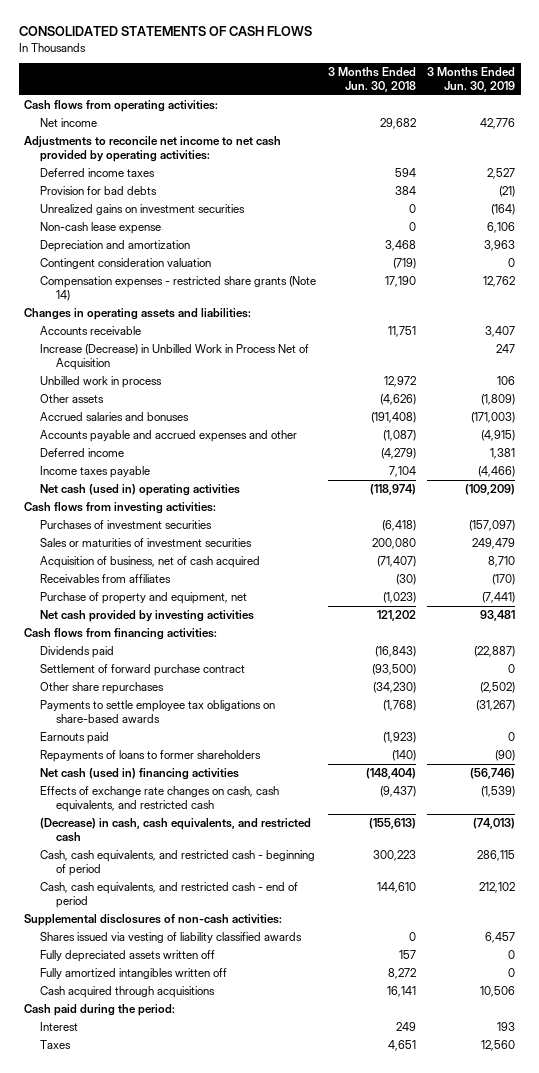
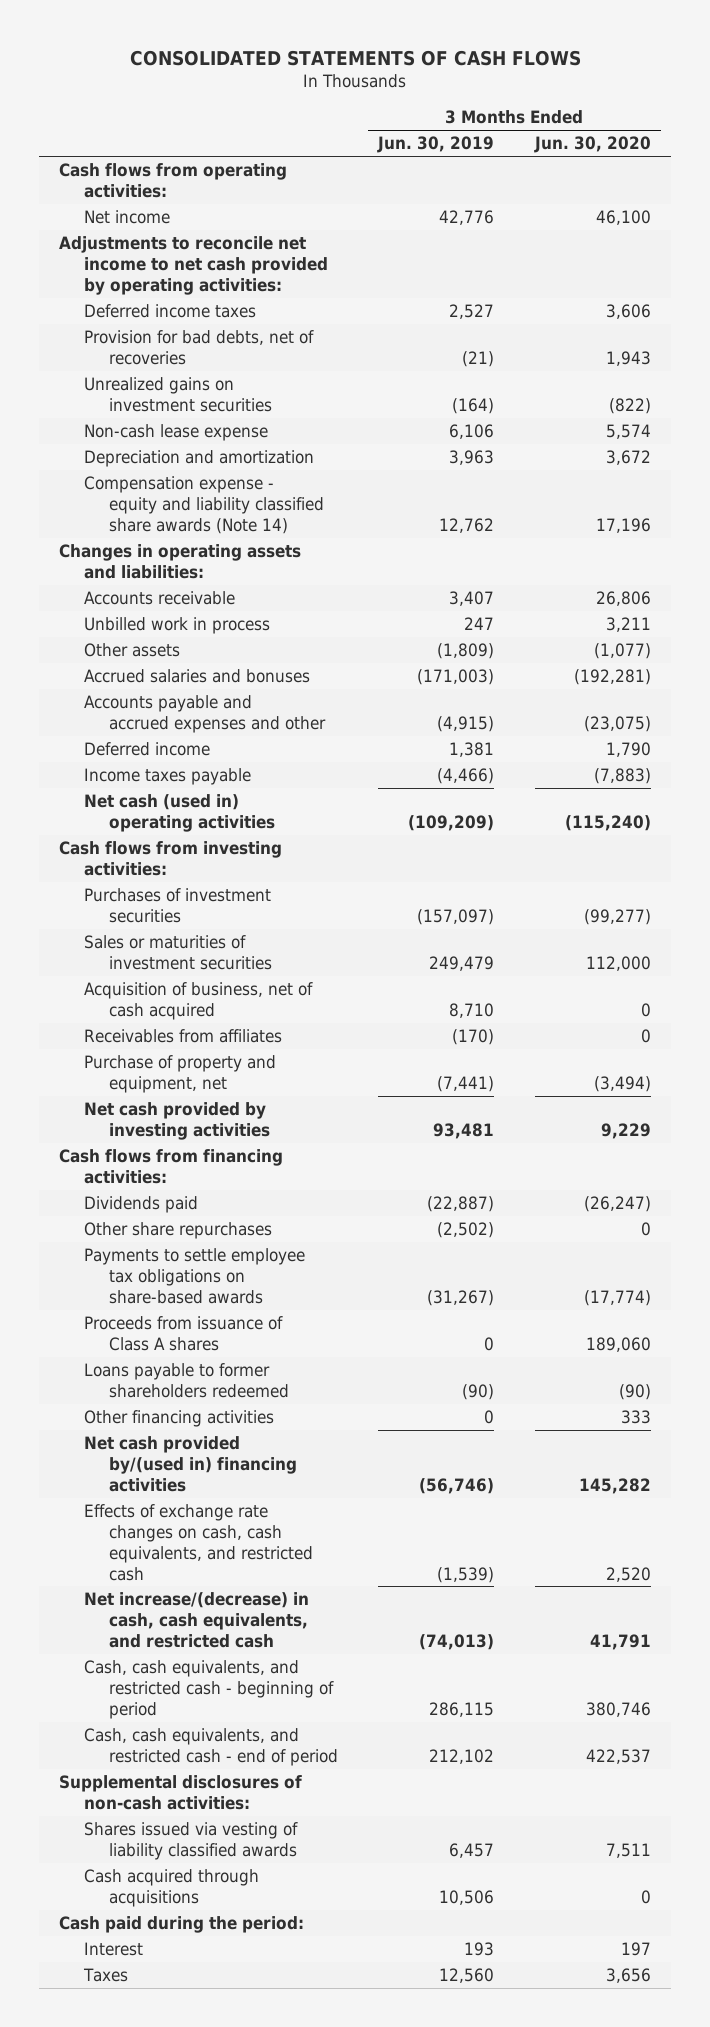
- | 3 Months Ended Jun. 30, 2018 | 3 Months Ended Jun. 30, 2019
+ | 3 Months Ended Jun. 30, 2019 | 3 Months Ended Jun. 30, 2020
- Provision for bad debts | 384 | (21)
+ Provision for bad debts, net of recoveries | (21) | 1,943
- Contingent consideration valuation | (719) | 0
- Compensation expenses - restricted share grants (Note 14) | 17,190 | 12,762
+ Compensation expense - equity and liability classified share awards (Note 14) | 12,762 | 17,196
- Increase (Decrease) in Unbilled Work in Process Net of Acquisition | | 247
- Unbilled work in process | 12,972 | 106
+ Unbilled work in process | 247 | 3,211
- Settlement of forward purchase contract | (93,500) | 0
- Earnouts paid | (1,923) | 0
- Repayments of loans to former shareholders | (140) | (90)
- Net cash (used in) financing activities | (148,404) | (56,746)
+ Proceeds from issuance of Class A shares | 0 | 189,060
+ Loans payable to former shareholders redeemed | (90) | (90)
+ Other financing activities | 0 | 333
+ Net cash provided by/(used in) financing activities | (56,746) | 145,282
- (Decrease) in cash, cash equivalents, and restricted cash | (155,613) | (74,013)
+ Net increase/(decrease) in cash, cash equivalents, and restricted cash | (74,013) | 41,791
- Fully depreciated assets written off | 157 | 0
- Fully amortized intangibles written off | 8,272 | 0

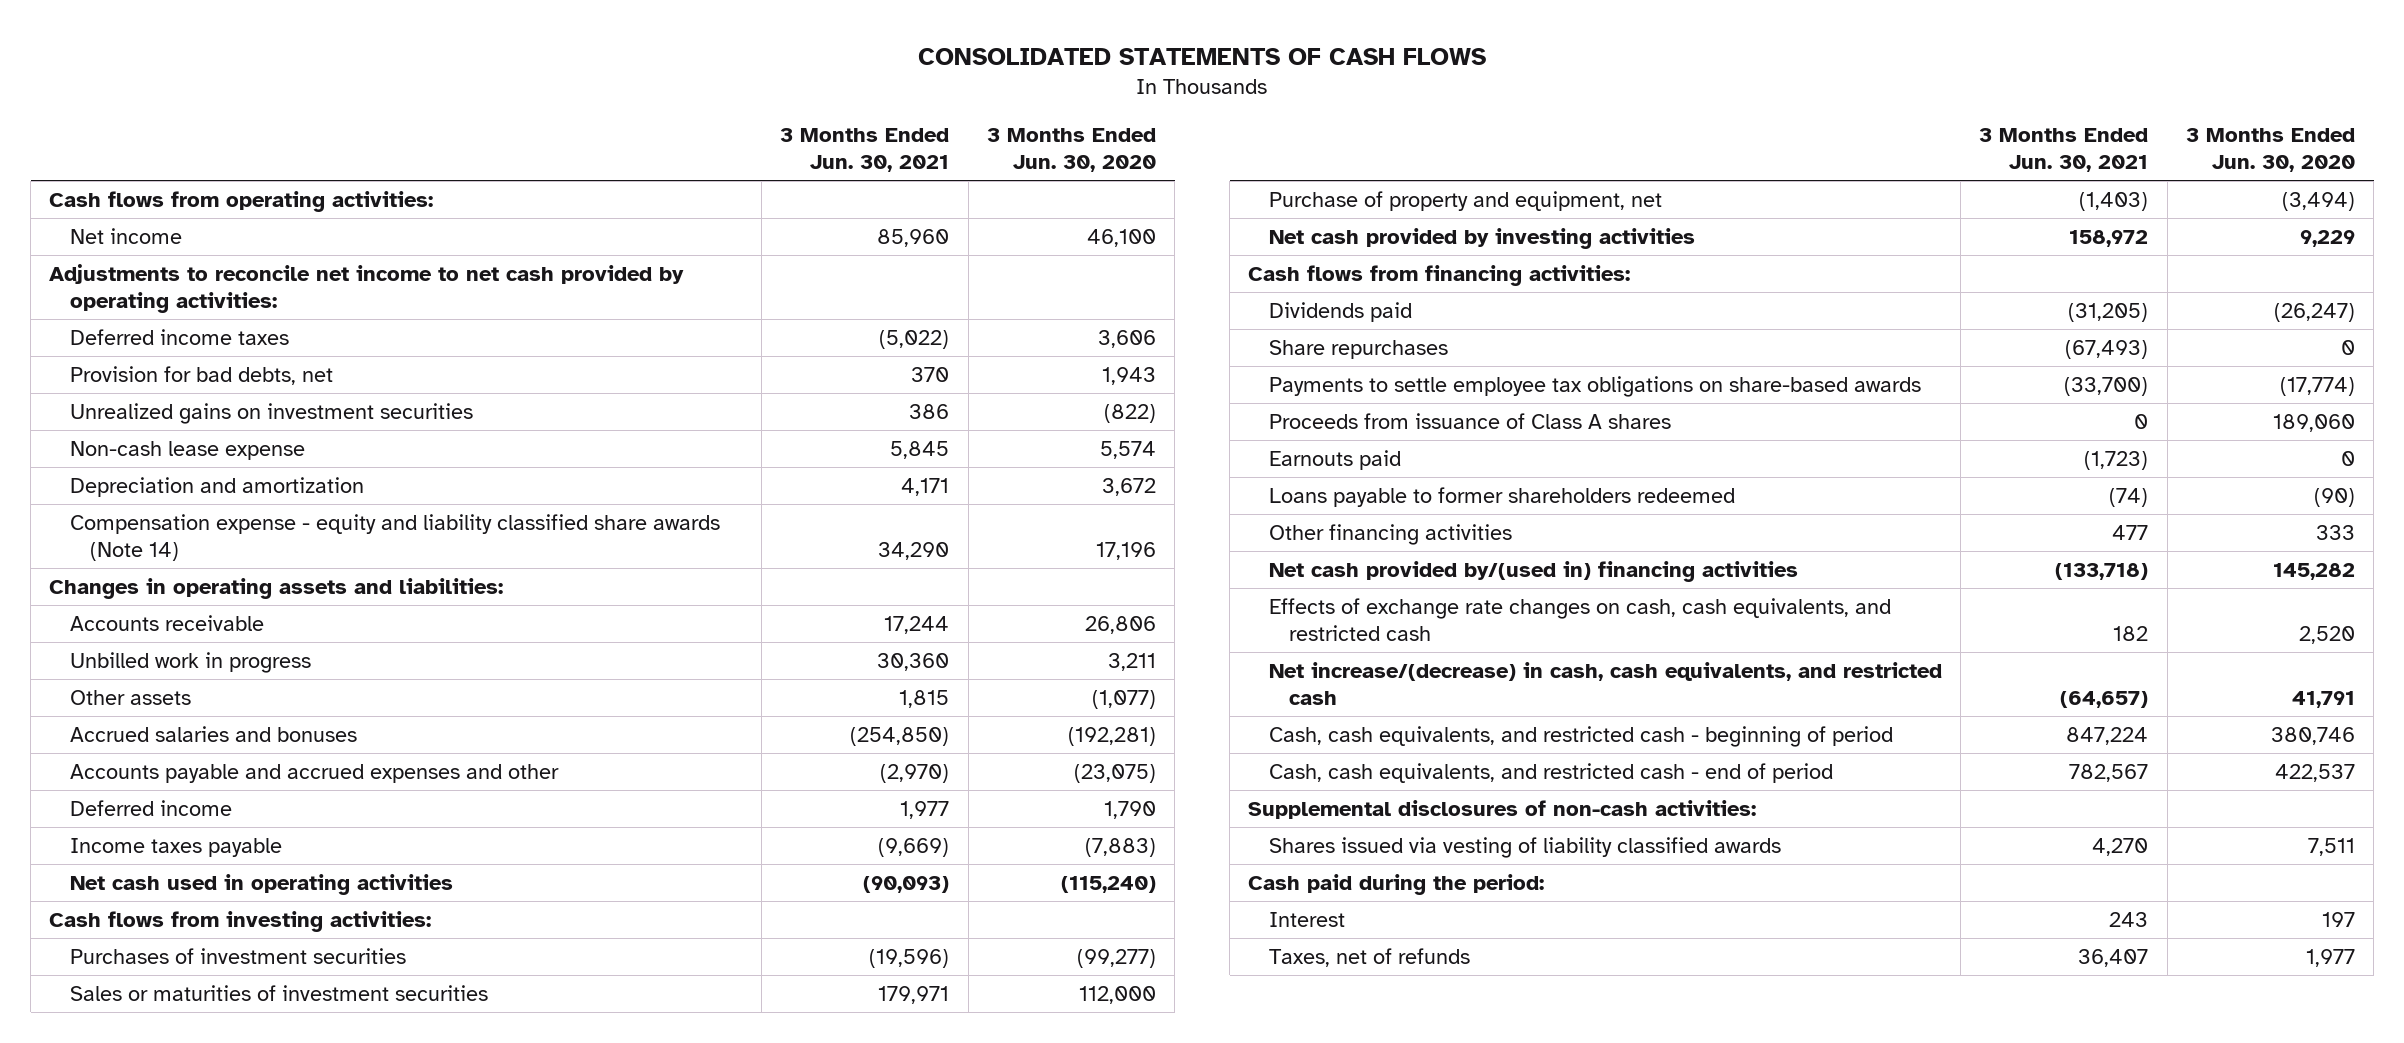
- | 3 Months Ended Jun. 30, 2019 | 3 Months Ended Jun. 30, 2020
+ | 3 Months Ended Jun. 30, 2021 | 3 Months Ended Jun. 30, 2020
- Provision for bad debts, net of recoveries | (21) | 1,943
+ Provision for bad debts, net | 370 | 1,943
- Unbilled work in process | 247 | 3,211
+ Unbilled work in progress | 30,360 | 3,211
- Net cash (used in) operating activities | (109,209) | (115,240)
+ Net cash used in operating activities | (90,093) | (115,240)
- Acquisition of business, net of cash acquired | 8,710 | 0
- Receivables from affiliates | (170) | 0
- Other share repurchases | (2,502) | 0
+ Share repurchases | (67,493) | 0
+ Earnouts paid | (1,723) | 0
- Cash acquired through acquisitions | 10,506 | 0
- Taxes | 12,560 | 3,656
+ Taxes, net of refunds | 36,407 | 1,977

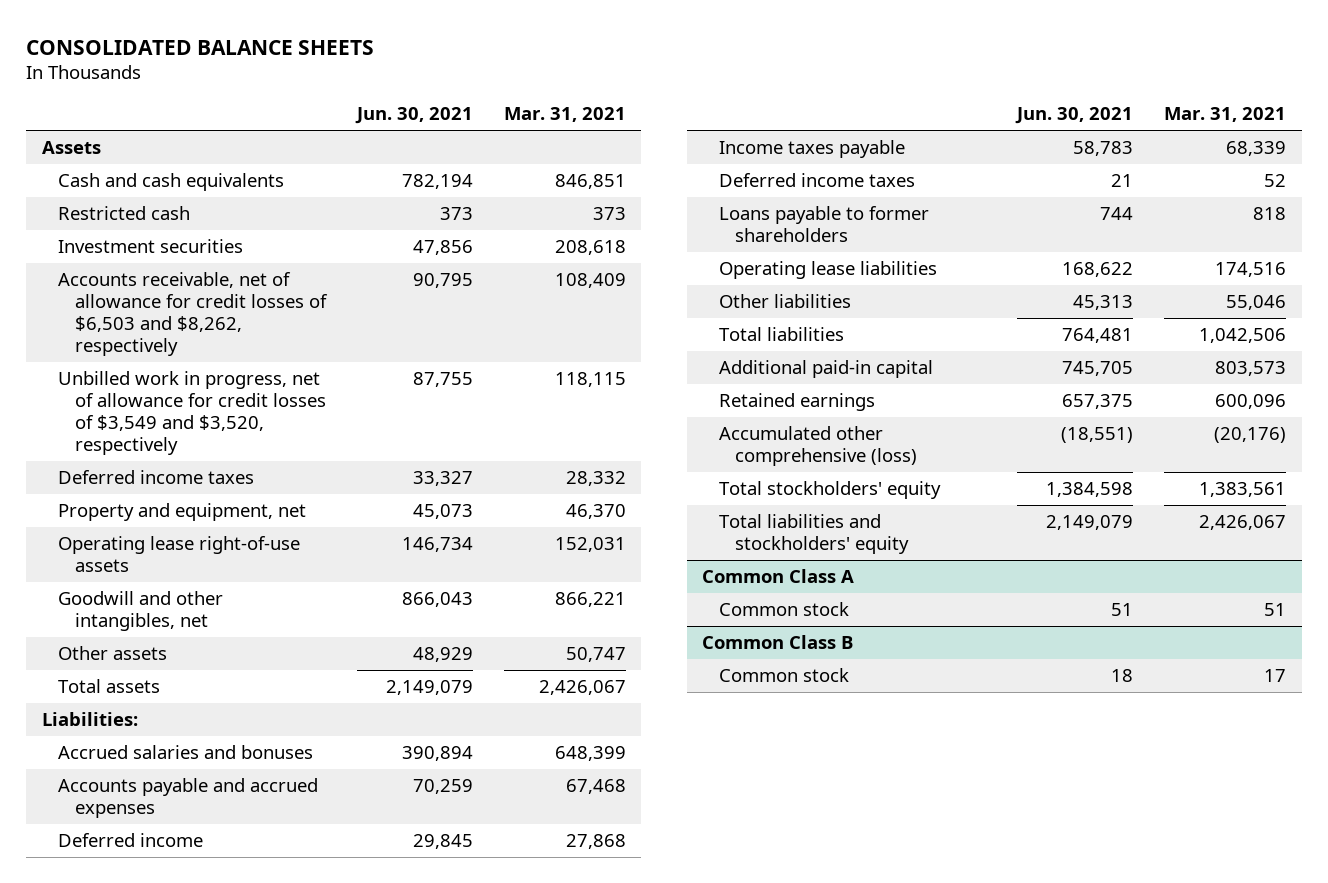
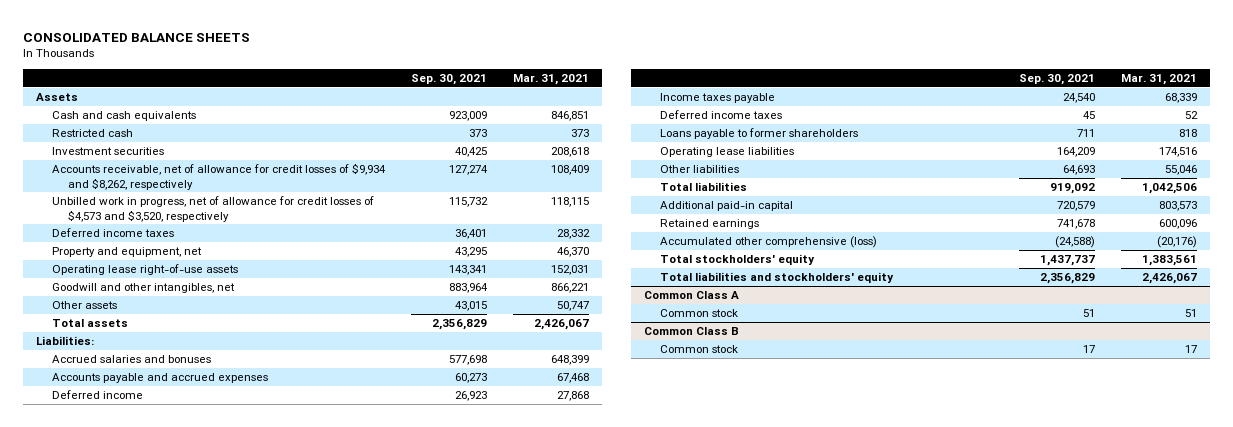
- | Jun. 30, 2021 | Mar. 31, 2021
+ | Sep. 30, 2021 | Mar. 31, 2021
- Accounts receivable, net of allowance for credit losses of $6,503 and $8,262, respectively | 90,795 | 108,409
- Unbilled work in progress, net of allowance for credit losses of $3,549 and $3,520, respectively | 87,755 | 118,115
+ Accounts receivable, net of allowance for credit losses of $9,934 and $8,262, respectively | 127,274 | 108,409
+ Unbilled work in progress, net of allowance for credit losses of $4,573 and $3,520, respectively | 115,732 | 118,115

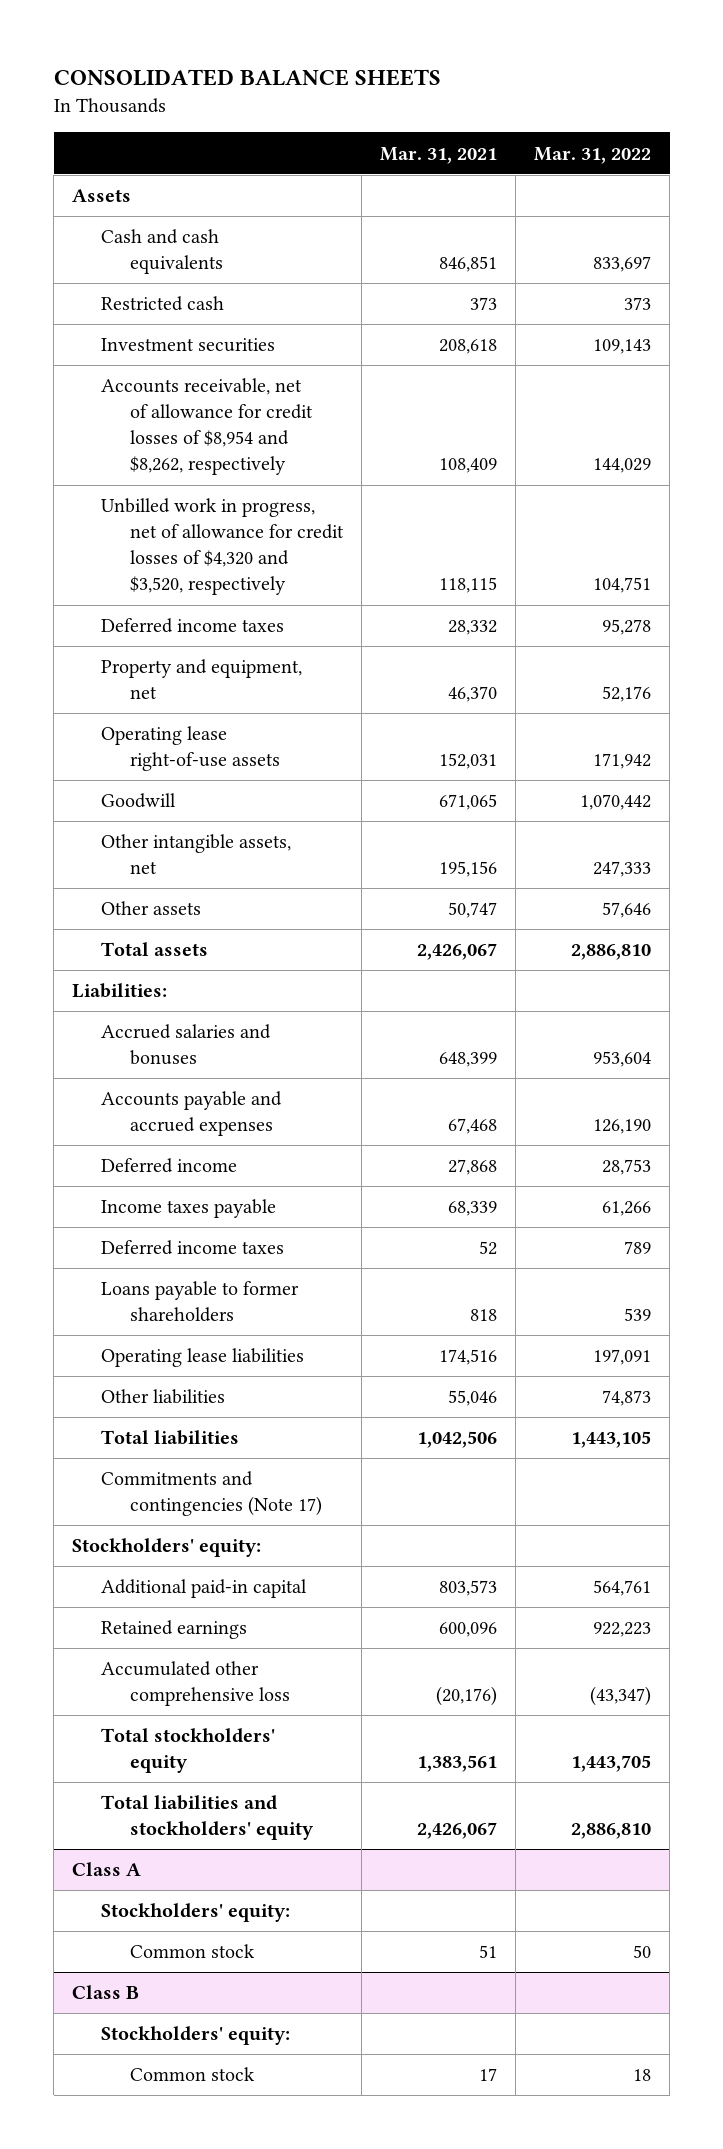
- | Sep. 30, 2021 | Mar. 31, 2021
+ | Mar. 31, 2021 | Mar. 31, 2022
- Accounts receivable, net of allowance for credit losses of $9,934 and $8,262, respectively | 127,274 | 108,409
- Unbilled work in progress, net of allowance for credit losses of $4,573 and $3,520, respectively | 115,732 | 118,115
+ Accounts receivable, net of allowance for credit losses of $8,954 and $8,262, respectively | 108,409 | 144,029
+ Unbilled work in progress, net of allowance for credit losses of $4,320 and $3,520, respectively | 118,115 | 104,751
- Goodwill and other intangibles, net | 883,964 | 866,221
+ Goodwill | 671,065 | 1,070,442
+ Other intangible assets, net | 195,156 | 247,333
+ Commitments and contingencies (Note 17)
+ Stockholders' equity:
- Accumulated other comprehensive (loss) | (24,588) | (20,176)
+ Accumulated other comprehensive loss | (20,176) | (43,347)
- Common Class A
+ Class A
+ Stockholders' equity:
- Common Class B
+ Class B
+ Stockholders' equity:

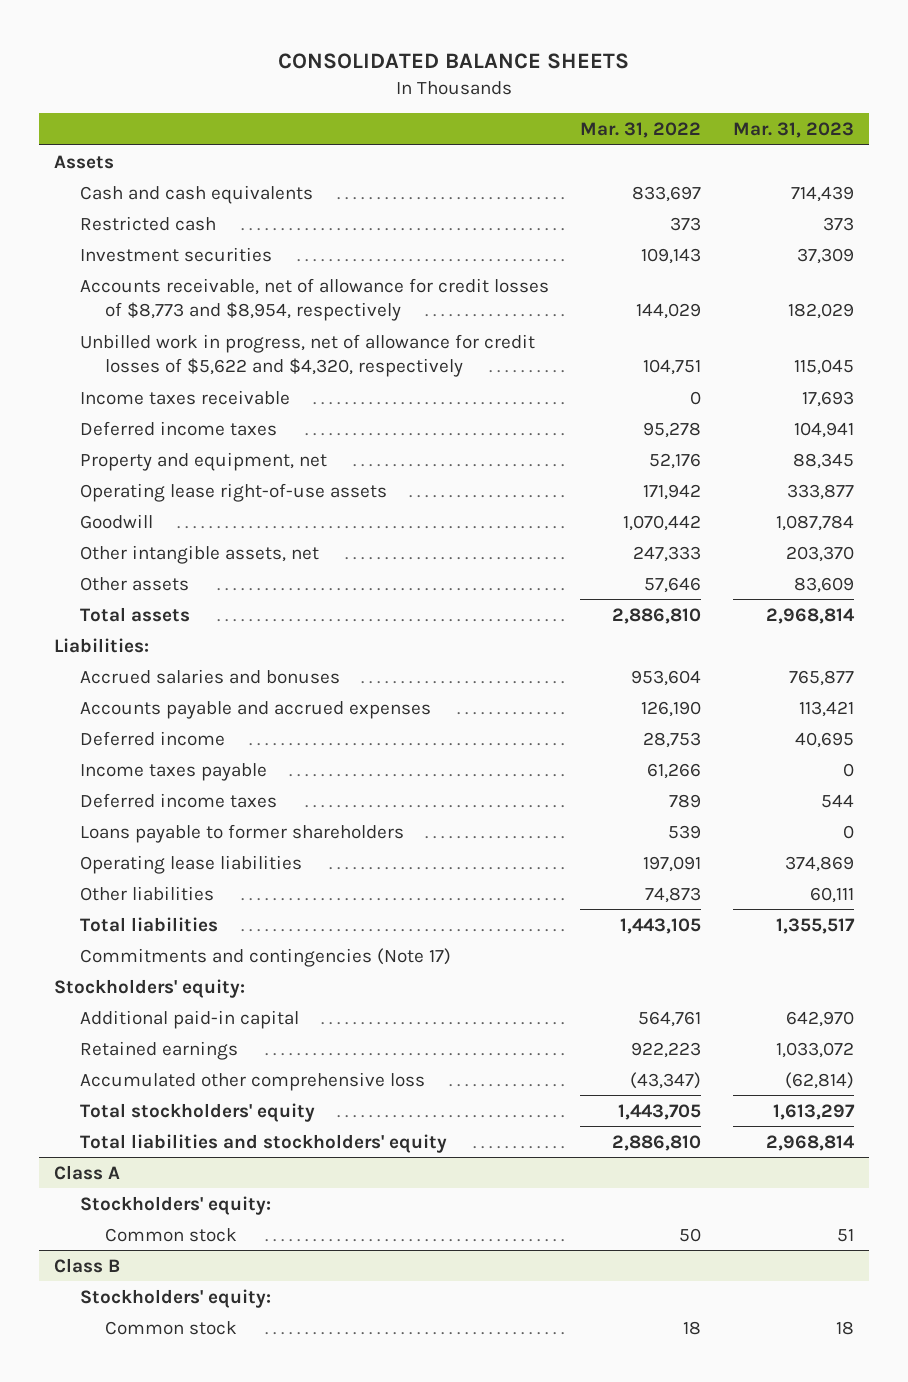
- | Mar. 31, 2021 | Mar. 31, 2022
+ | Mar. 31, 2022 | Mar. 31, 2023
- Accounts receivable, net of allowance for credit losses of $8,954 and $8,262, respectively | 108,409 | 144,029
- Unbilled work in progress, net of allowance for credit losses of $4,320 and $3,520, respectively | 118,115 | 104,751
+ Accounts receivable, net of allowance for credit losses of $8,773 and $8,954, respectively | 144,029 | 182,029
+ Unbilled work in progress, net of allowance for credit losses of $5,622 and $4,320, respectively | 104,751 | 115,045
+ Income taxes receivable | 0 | 17,693

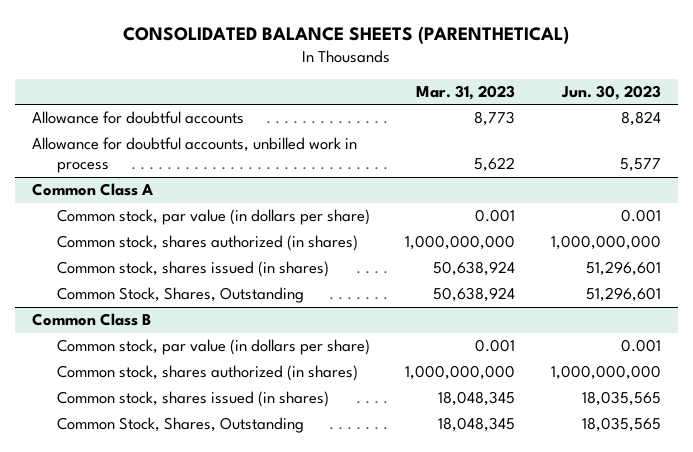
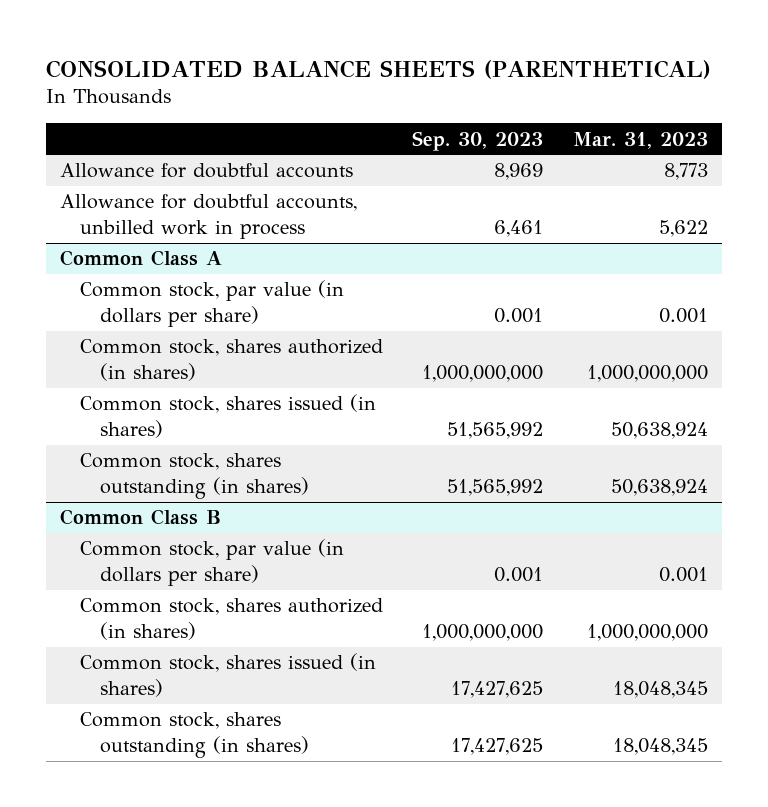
- | Mar. 31, 2023 | Jun. 30, 2023
+ | Sep. 30, 2023 | Mar. 31, 2023
@ Common Class A
- Common Stock, Shares, Outstanding | 50,638,924 | 51,296,601
+ Common stock, shares outstanding (in shares) | 51,565,992 | 50,638,924
@ Common Class B
- Common Stock, Shares, Outstanding | 18,048,345 | 18,035,565
+ Common stock, shares outstanding (in shares) | 17,427,625 | 18,048,345

